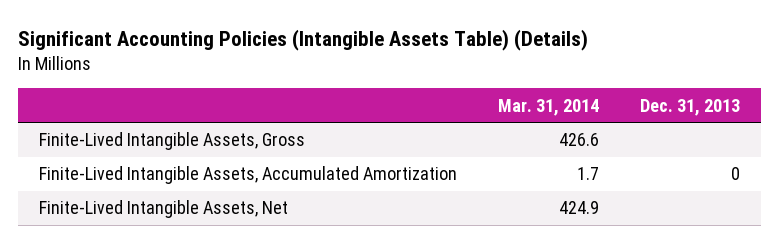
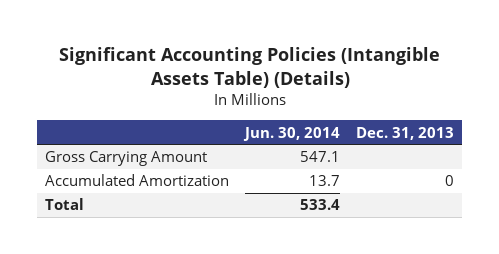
- | Mar. 31, 2014 | Dec. 31, 2013
+ | Jun. 30, 2014 | Dec. 31, 2013
- Finite-Lived Intangible Assets, Gross | 426.6 |
- Finite-Lived Intangible Assets, Accumulated Amortization | 1.7 | 0
- Finite-Lived Intangible Assets, Net | 424.9 |
+ Gross Carrying Amount | 547.1 |
+ Accumulated Amortization | 13.7 | 0
+ Total | 533.4 |

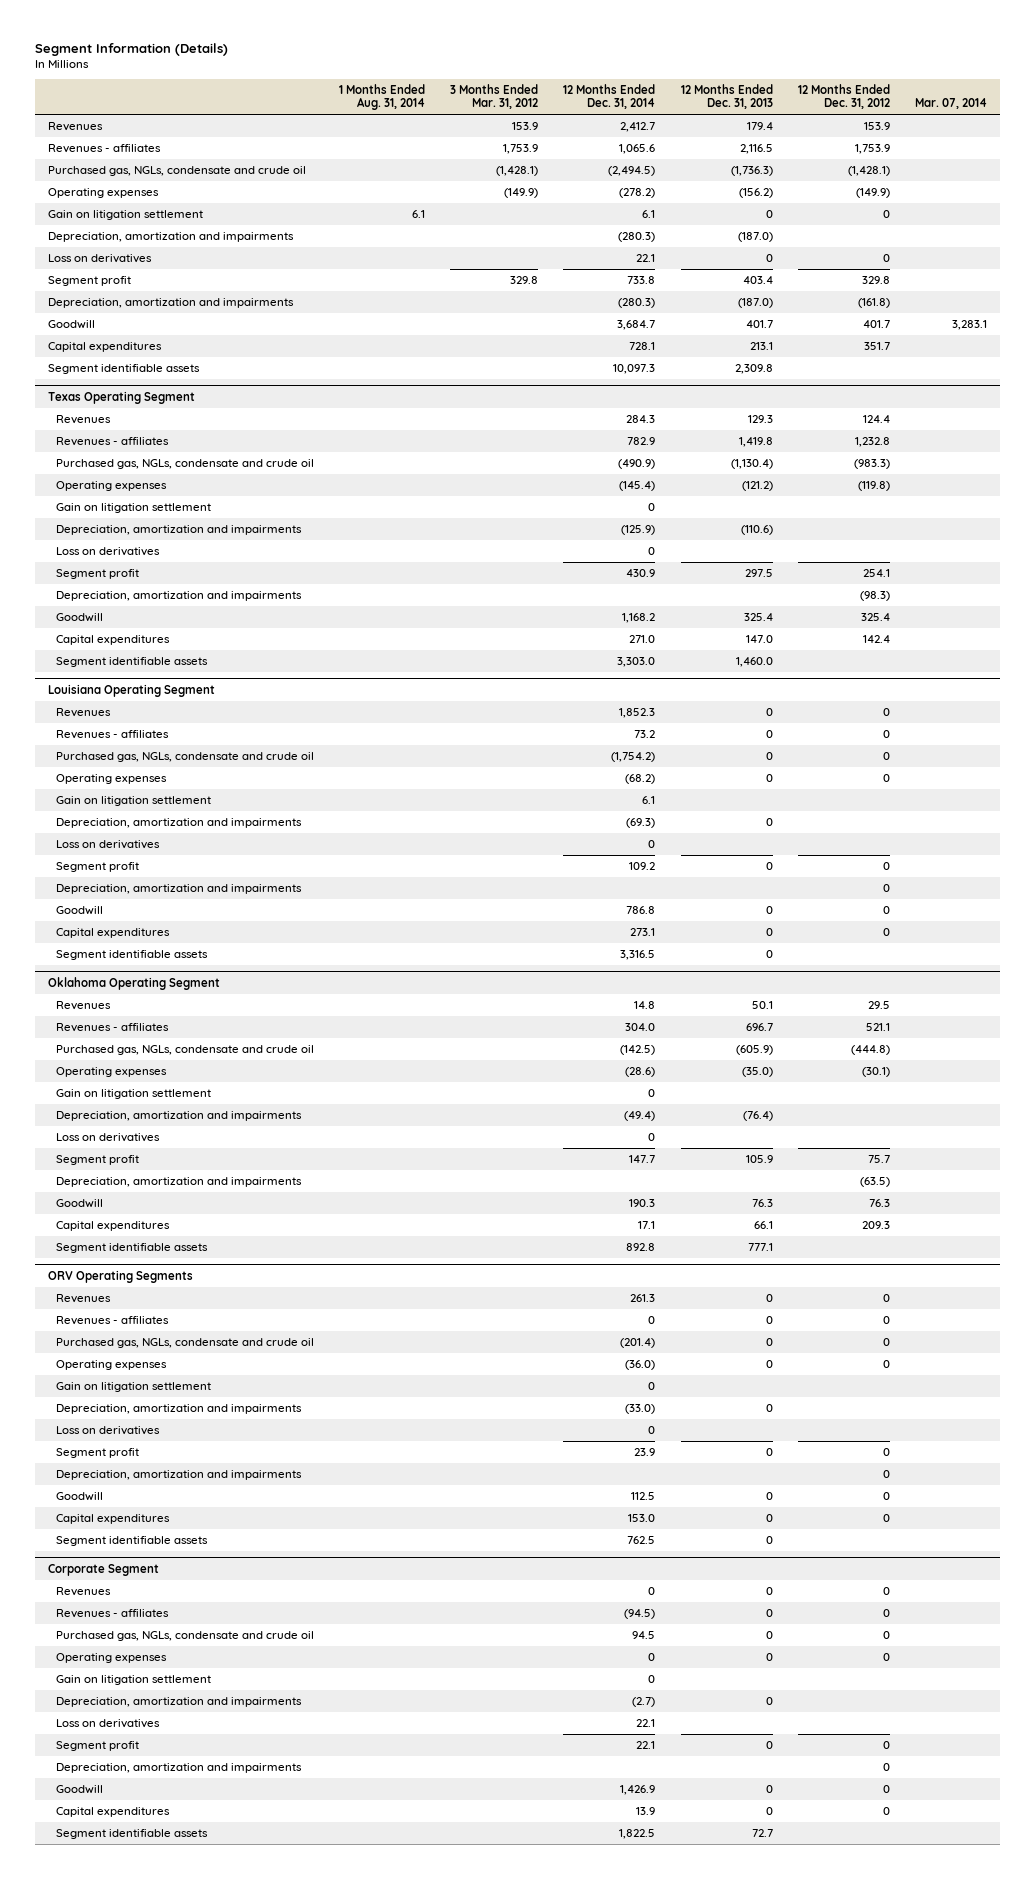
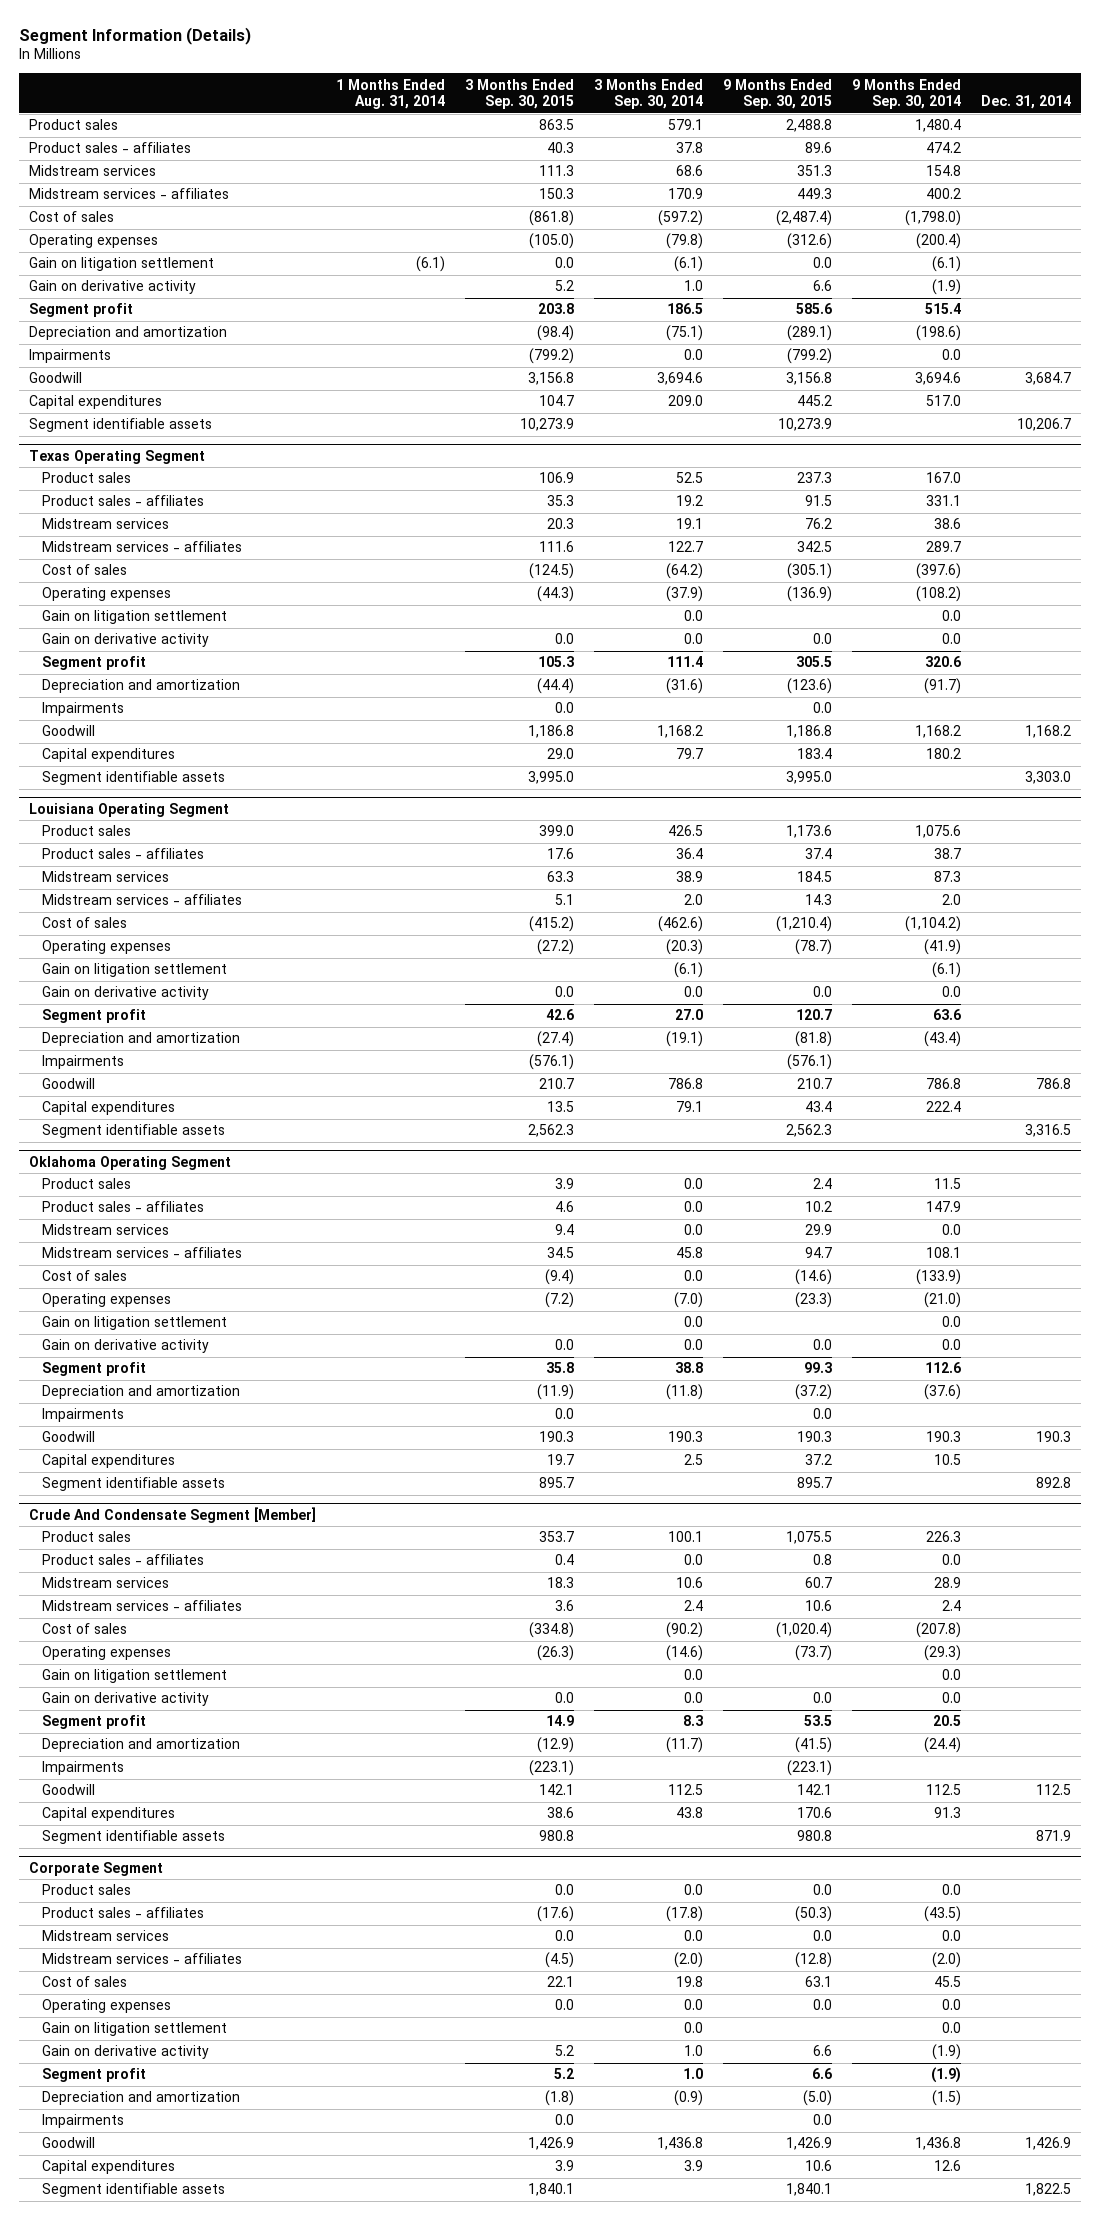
- | 1 Months Ended Aug. 31, 2014 | 3 Months Ended Mar. 31, 2012 | 12 Months Ended Dec. 31, 2014 | 12 Months Ended Dec. 31, 2013 | 12 Months Ended Dec. 31, 2012 | Mar. 07, 2014
+ | 1 Months Ended Aug. 31, 2014 | 3 Months Ended Sep. 30, 2015 | 3 Months Ended Sep. 30, 2014 | 9 Months Ended Sep. 30, 2015 | 9 Months Ended Sep. 30, 2014 | Dec. 31, 2014
- Revenues | | 153.9 | 2,412.7 | 179.4 | 153.9 |
- Revenues - affiliates | | 1,753.9 | 1,065.6 | 2,116.5 | 1,753.9 |
- Purchased gas, NGLs, condensate and crude oil | | (1,428.1) | (2,494.5) | (1,736.3) | (1,428.1) |
+ Product sales | | 863.5 | 579.1 | 2,488.8 | 1,480.4 |
+ Product sales - affiliates | | 40.3 | 37.8 | 89.6 | 474.2 |
+ Midstream services | | 111.3 | 68.6 | 351.3 | 154.8 |
+ Midstream services - affiliates | | 150.3 | 170.9 | 449.3 | 400.2 |
+ Cost of sales | | (861.8) | (597.2) | (2,487.4) | (1,798.0) |
- Gain on litigation settlement | 6.1 | | 6.1 | 0 | 0 |
- Depreciation, amortization and impairments | | | (280.3) | (187.0) | |
- Loss on derivatives | | | 22.1 | 0 | 0 |
+ Gain on litigation settlement | (6.1) | 0.0 | (6.1) | 0.0 | (6.1) |
+ Gain on derivative activity | | 5.2 | 1.0 | 6.6 | (1.9) |
- Depreciation, amortization and impairments | | | (280.3) | (187.0) | (161.8) |
+ Depreciation and amortization | | (98.4) | (75.1) | (289.1) | (198.6) |
+ Impairments | | (799.2) | 0.0 | (799.2) | 0.0 |
@ Texas Operating Segment
- Revenues | | | 284.3 | 129.3 | 124.4 |
- Revenues - affiliates | | | 782.9 | 1,419.8 | 1,232.8 |
- Purchased gas, NGLs, condensate and crude oil | | | (490.9) | (1,130.4) | (983.3) |
+ Product sales | | 106.9 | 52.5 | 237.3 | 167.0 |
+ Product sales - affiliates | | 35.3 | 19.2 | 91.5 | 331.1 |
+ Midstream services | | 20.3 | 19.1 | 76.2 | 38.6 |
+ Midstream services - affiliates | | 111.6 | 122.7 | 342.5 | 289.7 |
+ Cost of sales | | (124.5) | (64.2) | (305.1) | (397.6) |
- Depreciation, amortization and impairments | | | (125.9) | (110.6) | |
- Loss on derivatives | | | 0 | | |
+ Gain on derivative activity | | 0.0 | 0.0 | 0.0 | 0.0 |
- Depreciation, amortization and impairments | | | | | (98.3) |
+ Depreciation and amortization | | (44.4) | (31.6) | (123.6) | (91.7) |
+ Impairments | | 0.0 | | 0.0 | |
@ Louisiana Operating Segment
- Revenues | | | 1,852.3 | 0 | 0 |
- Revenues - affiliates | | | 73.2 | 0 | 0 |
- Purchased gas, NGLs, condensate and crude oil | | | (1,754.2) | 0 | 0 |
+ Product sales | | 399.0 | 426.5 | 1,173.6 | 1,075.6 |
+ Product sales - affiliates | | 17.6 | 36.4 | 37.4 | 38.7 |
+ Midstream services | | 63.3 | 38.9 | 184.5 | 87.3 |
+ Midstream services - affiliates | | 5.1 | 2.0 | 14.3 | 2.0 |
+ Cost of sales | | (415.2) | (462.6) | (1,210.4) | (1,104.2) |
- Depreciation, amortization and impairments | | | (69.3) | 0 | |
- Loss on derivatives | | | 0 | | |
+ Gain on derivative activity | | 0.0 | 0.0 | 0.0 | 0.0 |
- Depreciation, amortization and impairments | | | | | 0 |
+ Depreciation and amortization | | (27.4) | (19.1) | (81.8) | (43.4) |
+ Impairments | | (576.1) | | (576.1) | |
@ Oklahoma Operating Segment
- Revenues | | | 14.8 | 50.1 | 29.5 |
- Revenues - affiliates | | | 304.0 | 696.7 | 521.1 |
- Purchased gas, NGLs, condensate and crude oil | | | (142.5) | (605.9) | (444.8) |
+ Product sales | | 3.9 | 0.0 | 2.4 | 11.5 |
+ Product sales - affiliates | | 4.6 | 0.0 | 10.2 | 147.9 |
+ Midstream services | | 9.4 | 0.0 | 29.9 | 0.0 |
+ Midstream services - affiliates | | 34.5 | 45.8 | 94.7 | 108.1 |
+ Cost of sales | | (9.4) | 0.0 | (14.6) | (133.9) |
- Depreciation, amortization and impairments | | | (49.4) | (76.4) | |
- Loss on derivatives | | | 0 | | |
+ Gain on derivative activity | | 0.0 | 0.0 | 0.0 | 0.0 |
- Depreciation, amortization and impairments | | | | | (63.5) |
+ Depreciation and amortization | | (11.9) | (11.8) | (37.2) | (37.6) |
+ Impairments | | 0.0 | | 0.0 | |
- ORV Operating Segments
- Revenues | | | 261.3 | 0 | 0 |
- Revenues - affiliates | | | 0 | 0 | 0 |
- Purchased gas, NGLs, condensate and crude oil | | | (201.4) | 0 | 0 |
- Operating expenses | | | (36.0) | 0 | 0 |
- Gain on litigation settlement | | | 0 | | |
- Depreciation, amortization and impairments | | | (33.0) | 0 | |
- Loss on derivatives | | | 0 | | |
- Segment profit | | | 23.9 | 0 | 0 |
- Depreciation, amortization and impairments | | | | | 0 |
- Goodwill | | | 112.5 | 0 | 0 |
- Capital expenditures | | | 153.0 | 0 | 0 |
- Segment identifiable assets | | | 762.5 | 0 | |
+ Crude And Condensate Segment [Member]
+ Product sales | | 353.7 | 100.1 | 1,075.5 | 226.3 |
+ Product sales - affiliates | | 0.4 | 0.0 | 0.8 | 0.0 |
+ Midstream services | | 18.3 | 10.6 | 60.7 | 28.9 |
+ Midstream services - affiliates | | 3.6 | 2.4 | 10.6 | 2.4 |
+ Cost of sales | | (334.8) | (90.2) | (1,020.4) | (207.8) |
+ Operating expenses | | (26.3) | (14.6) | (73.7) | (29.3) |
+ Gain on litigation settlement | | | 0.0 | | 0.0 |
+ Gain on derivative activity | | 0.0 | 0.0 | 0.0 | 0.0 |
+ Segment profit | | 14.9 | 8.3 | 53.5 | 20.5 |
+ Depreciation and amortization | | (12.9) | (11.7) | (41.5) | (24.4) |
+ Impairments | | (223.1) | | (223.1) | |
+ Goodwill | | 142.1 | 112.5 | 142.1 | 112.5 | 112.5
+ Capital expenditures | | 38.6 | 43.8 | 170.6 | 91.3 |
+ Segment identifiable assets | | 980.8 | | 980.8 | | 871.9
@ Corporate Segment
- Revenues | | | 0 | 0 | 0 |
- Revenues - affiliates | | | (94.5) | 0 | 0 |
- Purchased gas, NGLs, condensate and crude oil | | | 94.5 | 0 | 0 |
+ Product sales | | 0.0 | 0.0 | 0.0 | 0.0 |
+ Product sales - affiliates | | (17.6) | (17.8) | (50.3) | (43.5) |
+ Midstream services | | 0.0 | 0.0 | 0.0 | 0.0 |
+ Midstream services - affiliates | | (4.5) | (2.0) | (12.8) | (2.0) |
+ Cost of sales | | 22.1 | 19.8 | 63.1 | 45.5 |
- Depreciation, amortization and impairments | | | (2.7) | 0 | |
- Loss on derivatives | | | 22.1 | | |
+ Gain on derivative activity | | 5.2 | 1.0 | 6.6 | (1.9) |
- Depreciation, amortization and impairments | | | | | 0 |
+ Depreciation and amortization | | (1.8) | (0.9) | (5.0) | (1.5) |
+ Impairments | | 0.0 | | 0.0 | |

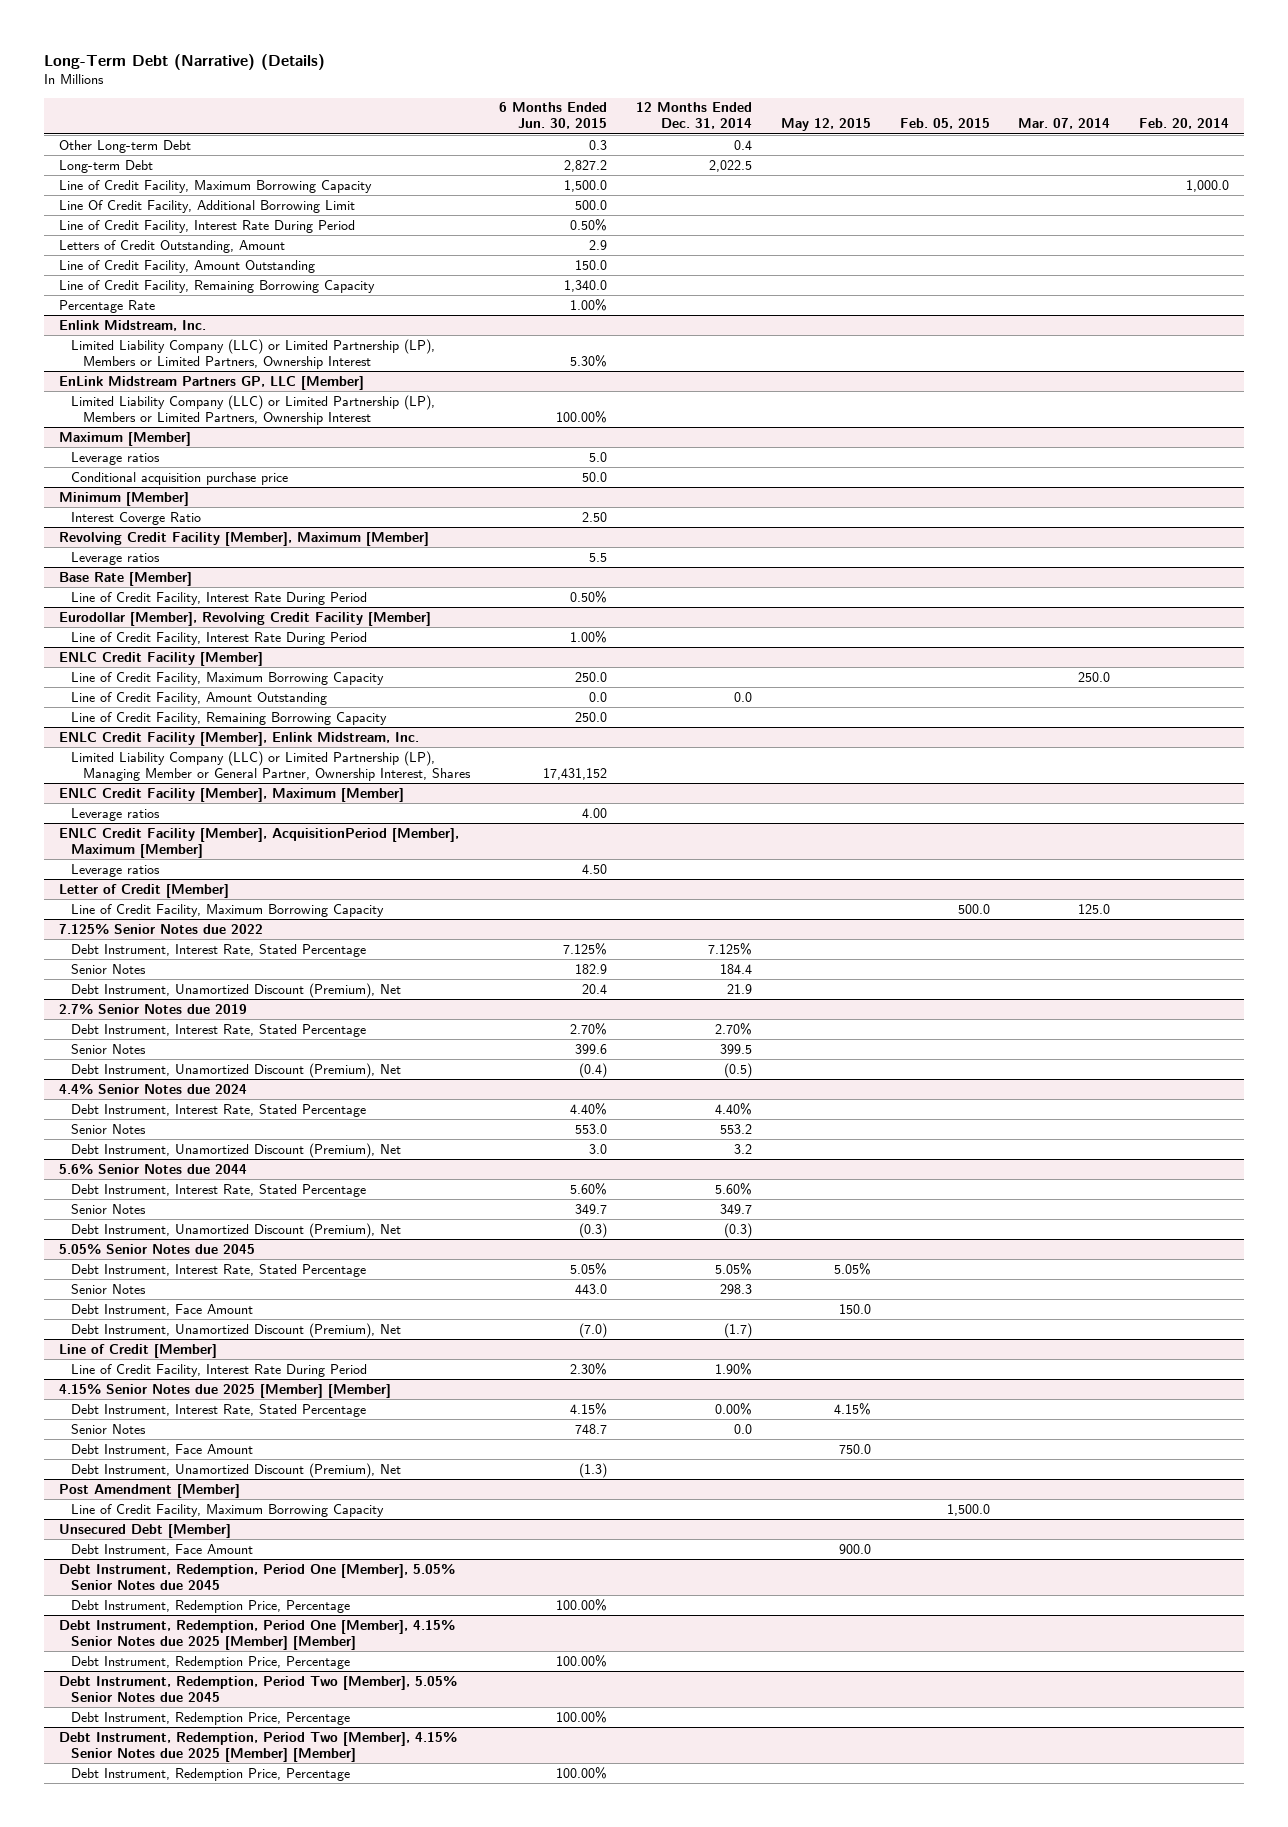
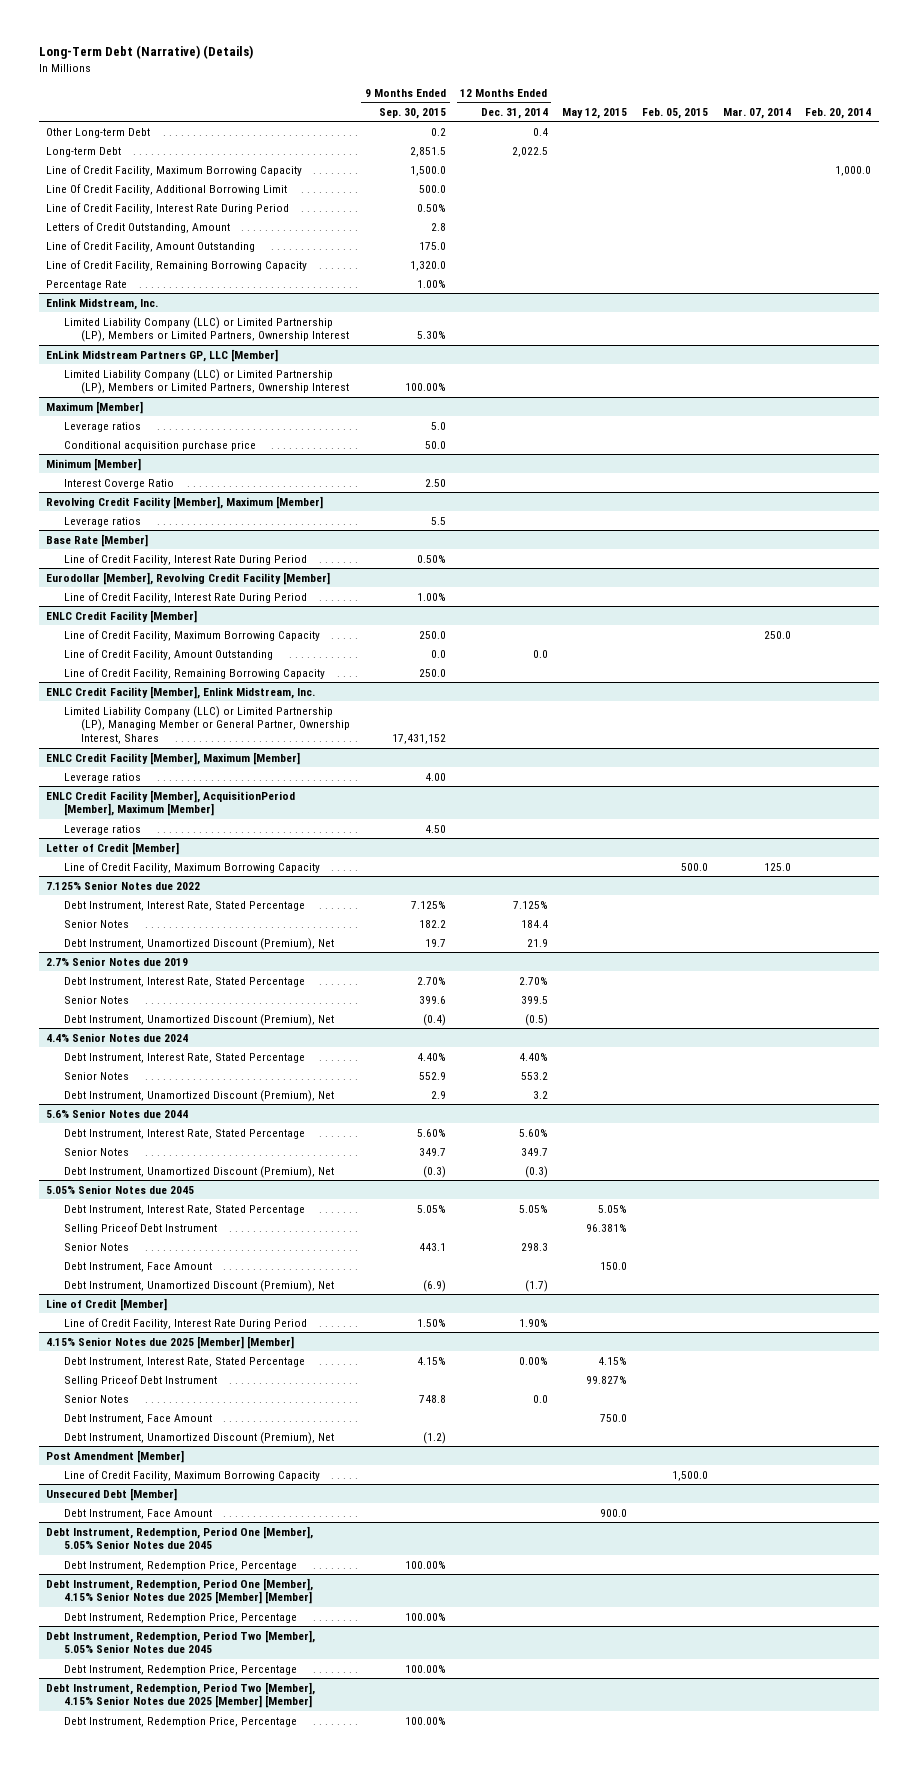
- | 6 Months Ended Jun. 30, 2015 | 12 Months Ended Dec. 31, 2014 | May 12, 2015 | Feb. 05, 2015 | Mar. 07, 2014 | Feb. 20, 2014
+ | 9 Months Ended Sep. 30, 2015 | 12 Months Ended Dec. 31, 2014 | May 12, 2015 | Feb. 05, 2015 | Mar. 07, 2014 | Feb. 20, 2014
@ 5.05% Senior Notes due 2045
+ Selling Priceof Debt Instrument | | | 96.381% | | |
@ 4.15% Senior Notes due 2025 [Member] [Member]
+ Selling Priceof Debt Instrument | | | 99.827% | | |

